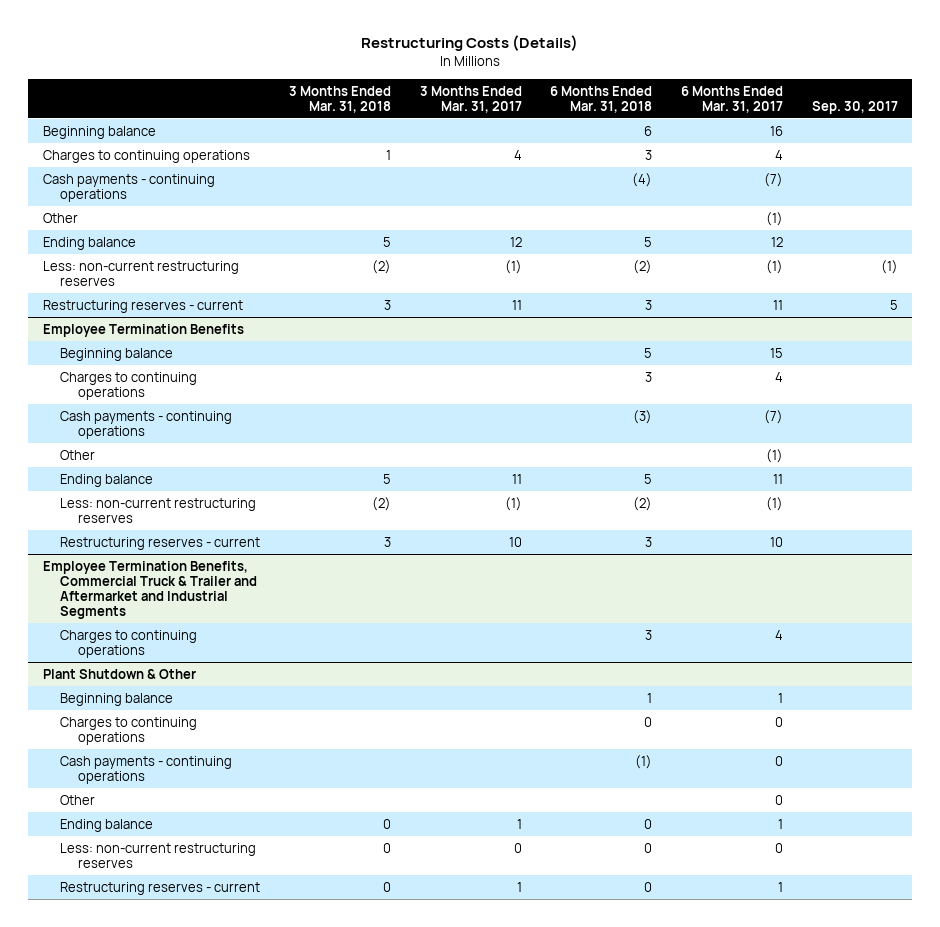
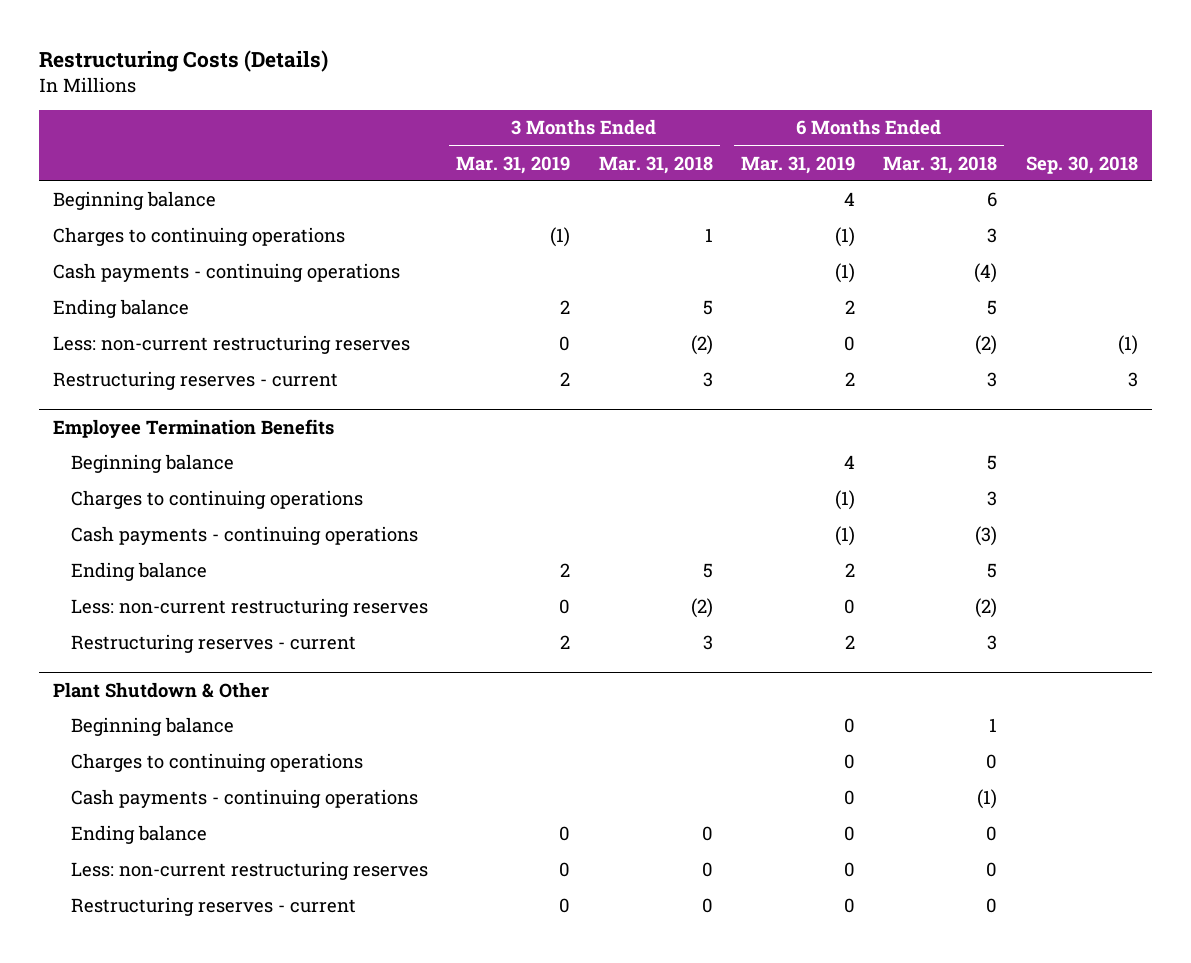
- | 3 Months Ended Mar. 31, 2018 | 3 Months Ended Mar. 31, 2017 | 6 Months Ended Mar. 31, 2018 | 6 Months Ended Mar. 31, 2017 | Sep. 30, 2017
+ | 3 Months Ended Mar. 31, 2019 | 3 Months Ended Mar. 31, 2018 | 6 Months Ended Mar. 31, 2019 | 6 Months Ended Mar. 31, 2018 | Sep. 30, 2018
- Other | | | | (1) |
@ Employee Termination Benefits
- Other | | | | (1) |
- Employee Termination Benefits, Commercial Truck & Trailer and Aftermarket and Industrial Segments
- Charges to continuing operations | | | 3 | 4 |
@ Plant Shutdown & Other
- Other | | | | 0 |

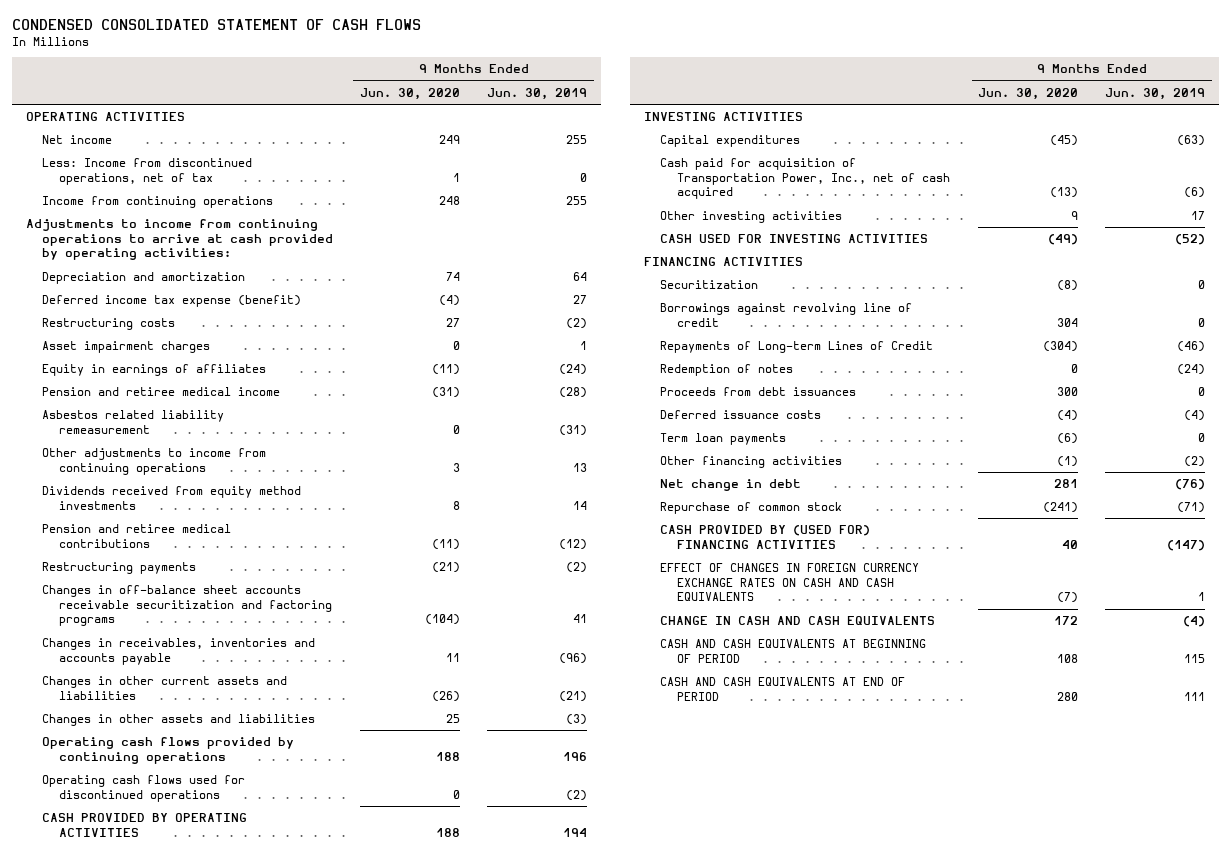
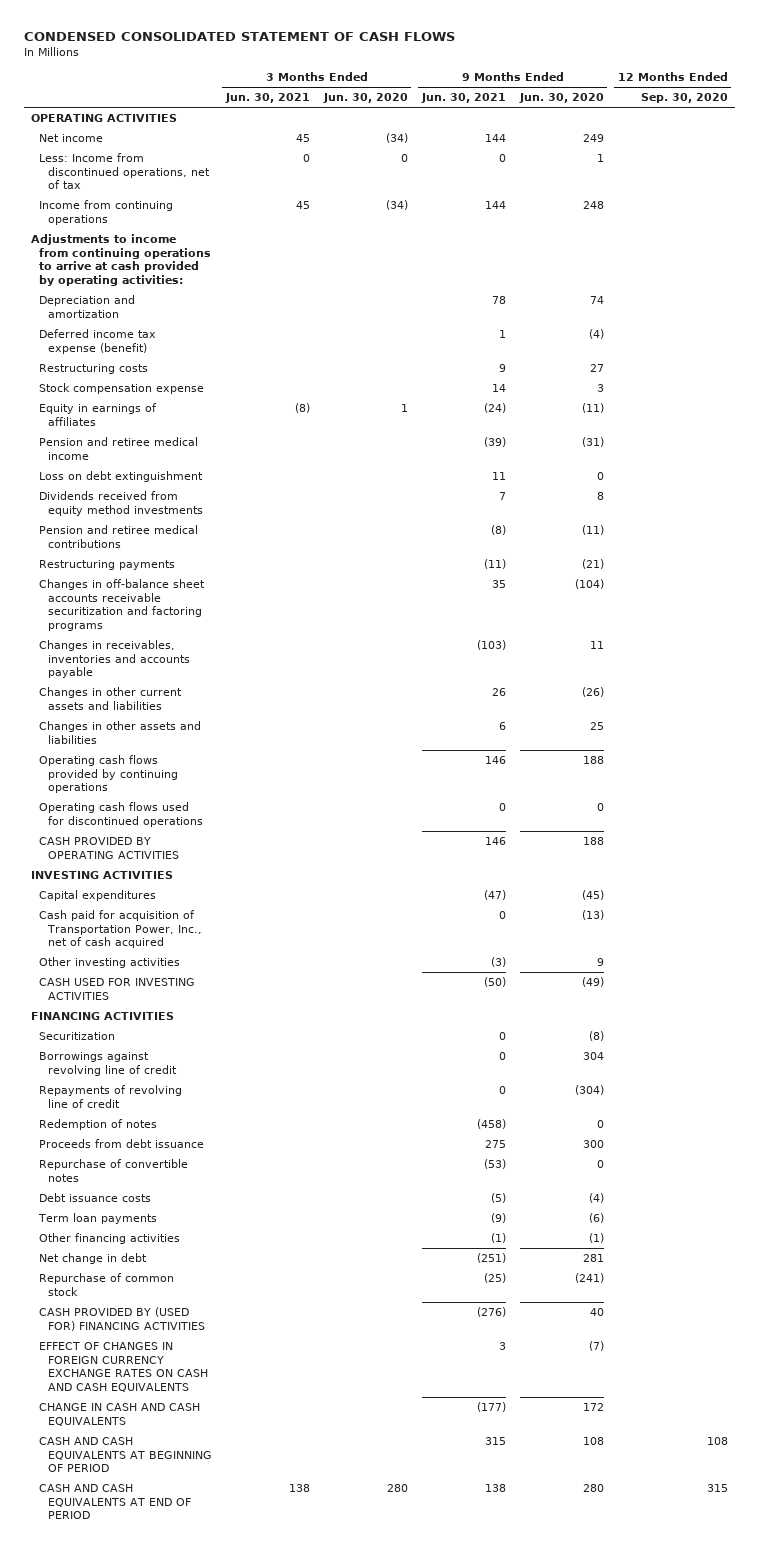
- | 9 Months Ended Jun. 30, 2020 | 9 Months Ended Jun. 30, 2019
+ | 3 Months Ended Jun. 30, 2021 | 3 Months Ended Jun. 30, 2020 | 9 Months Ended Jun. 30, 2021 | 9 Months Ended Jun. 30, 2020 | 12 Months Ended Sep. 30, 2020
- Asset impairment charges | 0 | 1
+ Stock compensation expense | | | 14 | 3 |
- Asbestos related liability remeasurement | 0 | (31)
- Other adjustments to income from continuing operations | 3 | 13
+ Loss on debt extinguishment | | | 11 | 0 |
- Repayments of Long-term Lines of Credit | (304) | (46)
+ Repayments of revolving line of credit | | | 0 | (304) |
- Proceeds from debt issuances | 300 | 0
- Deferred issuance costs | (4) | (4)
+ Proceeds from debt issuance | | | 275 | 300 |
+ Repurchase of convertible notes | | | (53) | 0 |
+ Debt issuance costs | | | (5) | (4) |

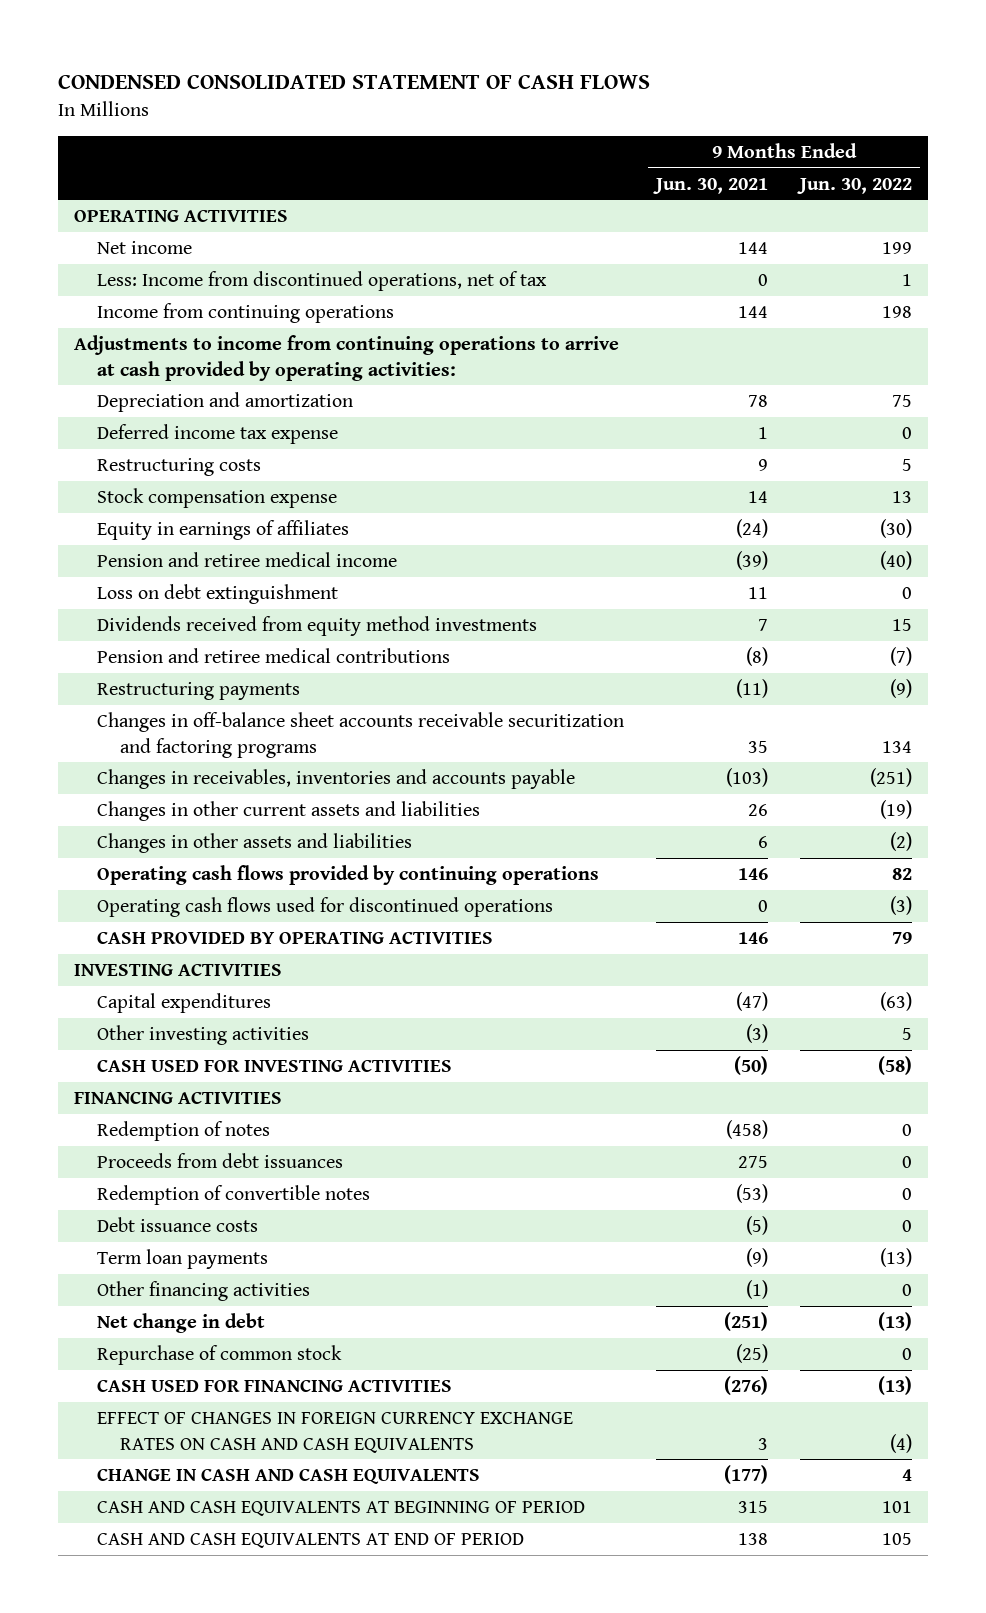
- | 3 Months Ended Jun. 30, 2021 | 3 Months Ended Jun. 30, 2020 | 9 Months Ended Jun. 30, 2021 | 9 Months Ended Jun. 30, 2020 | 12 Months Ended Sep. 30, 2020
+ | 9 Months Ended Jun. 30, 2021 | 9 Months Ended Jun. 30, 2022
- Deferred income tax expense (benefit) | | | 1 | (4) |
+ Deferred income tax expense | 1 | 0
- Cash paid for acquisition of Transportation Power, Inc., net of cash acquired | | | 0 | (13) |
- Securitization | | | 0 | (8) |
- Borrowings against revolving line of credit | | | 0 | 304 |
- Repayments of revolving line of credit | | | 0 | (304) |
- Proceeds from debt issuance | | | 275 | 300 |
- Repurchase of convertible notes | | | (53) | 0 |
+ Proceeds from debt issuances | 275 | 0
+ Redemption of convertible notes | (53) | 0
- CASH PROVIDED BY (USED FOR) FINANCING ACTIVITIES | | | (276) | 40 |
+ CASH USED FOR FINANCING ACTIVITIES | (276) | (13)

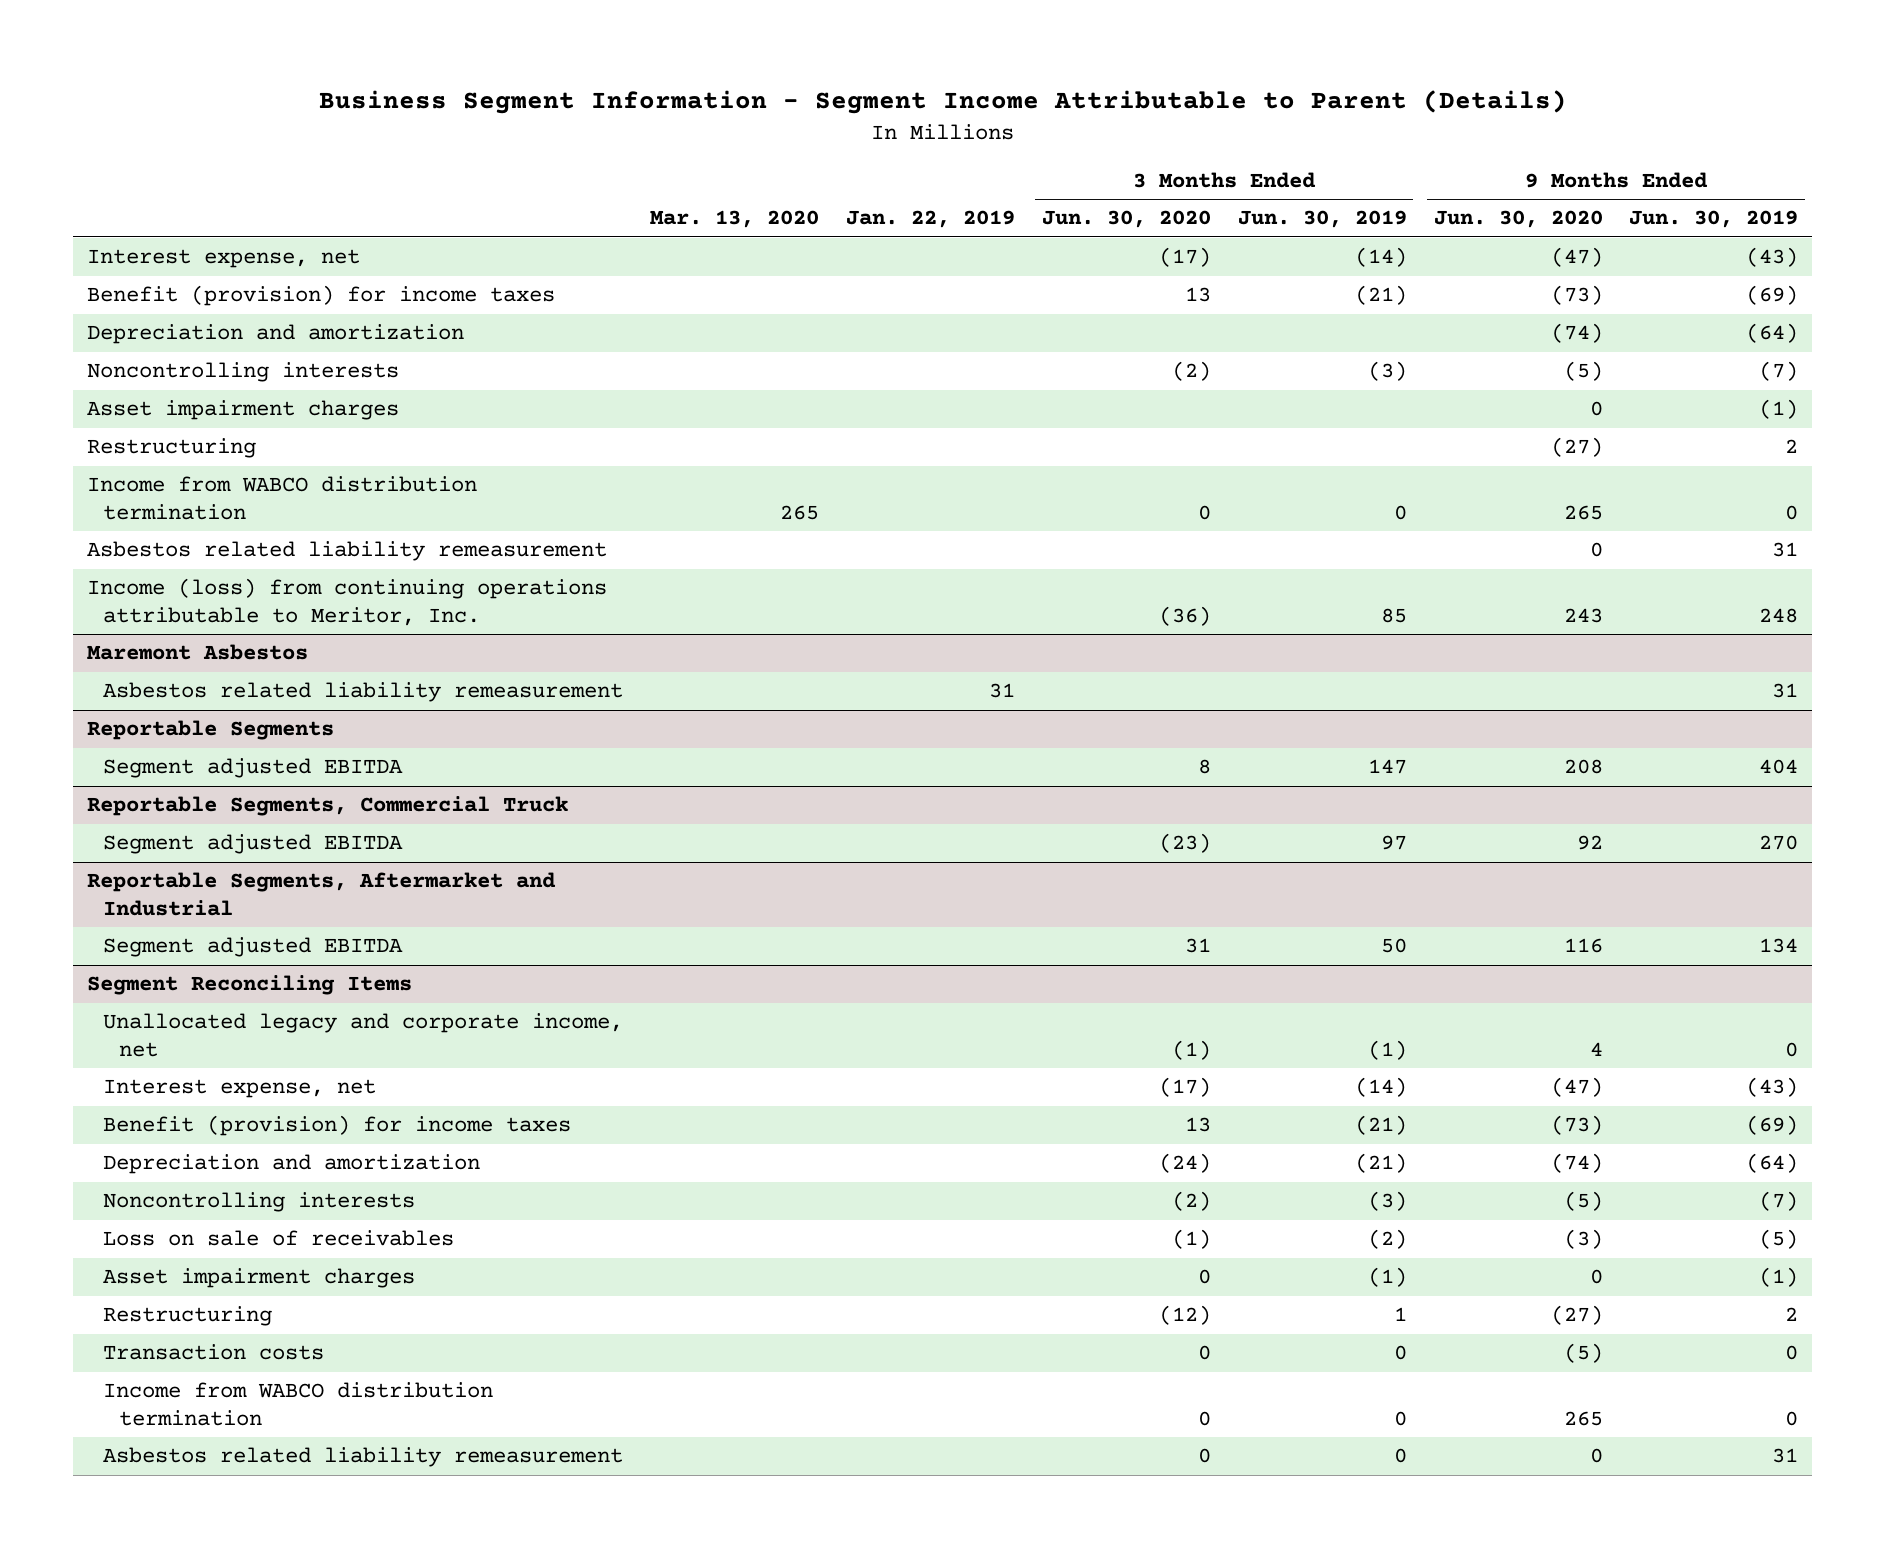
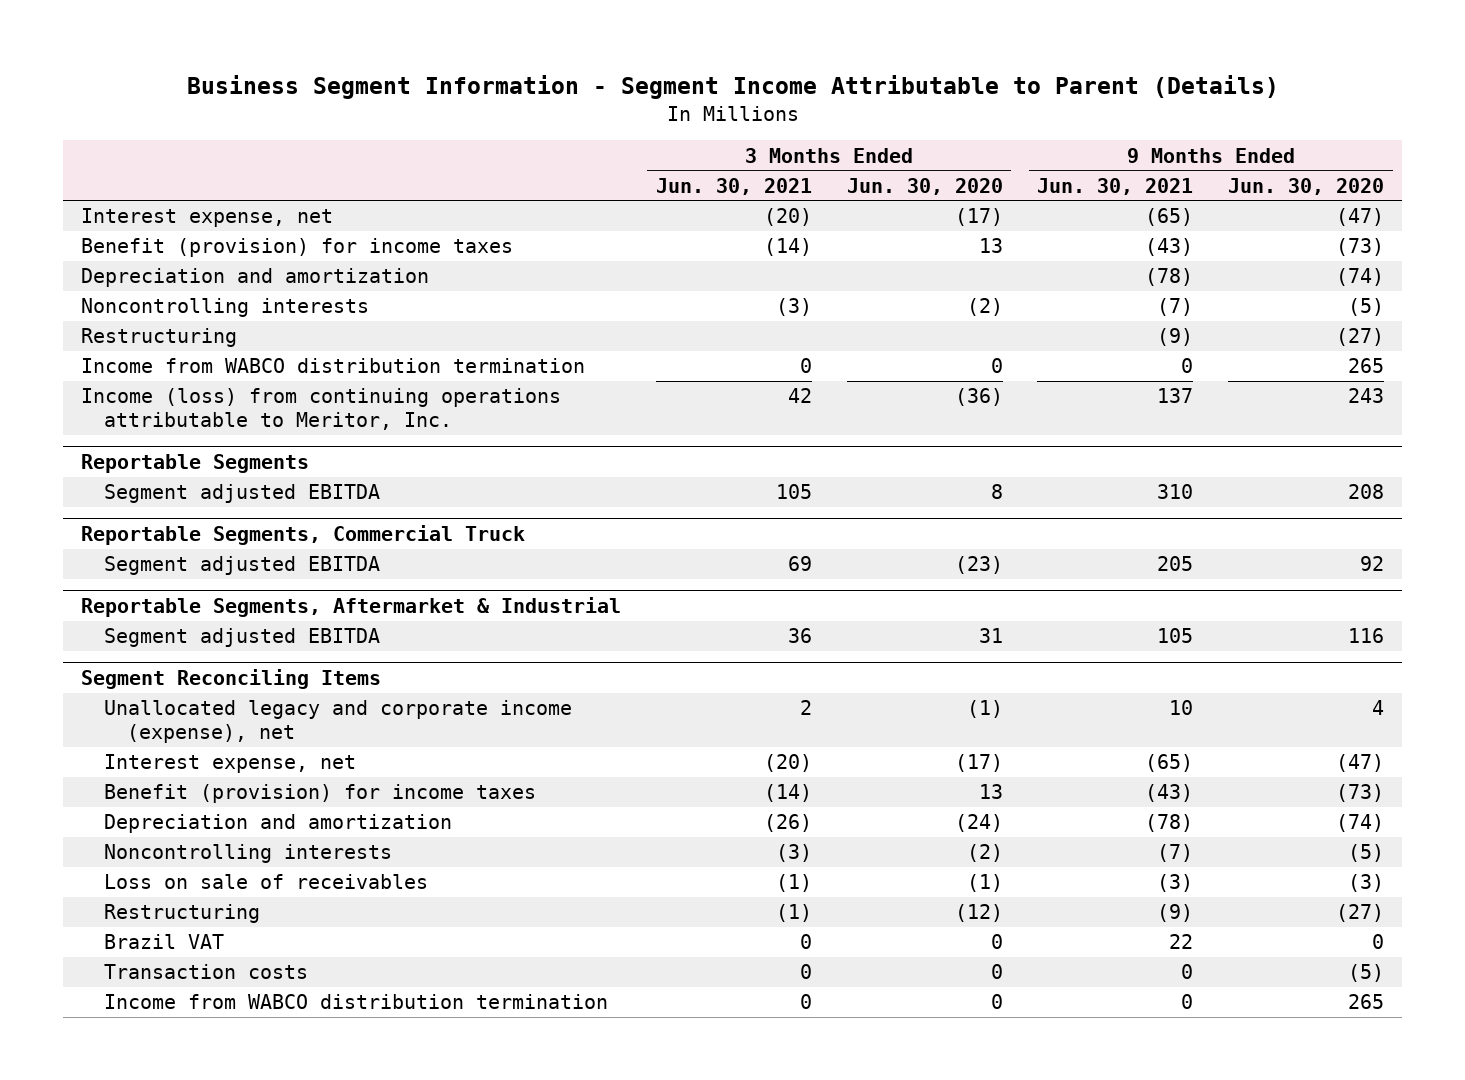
- | Mar. 13, 2020 | Jan. 22, 2019 | 3 Months Ended Jun. 30, 2020 | 3 Months Ended Jun. 30, 2019 | 9 Months Ended Jun. 30, 2020 | 9 Months Ended Jun. 30, 2019
+ | 3 Months Ended Jun. 30, 2021 | 3 Months Ended Jun. 30, 2020 | 9 Months Ended Jun. 30, 2021 | 9 Months Ended Jun. 30, 2020
- Asset impairment charges | | | | | 0 | (1)
- Asbestos related liability remeasurement | | | | | 0 | 31
- Maremont Asbestos
- Asbestos related liability remeasurement | | 31 | | | | 31
- Reportable Segments, Aftermarket and Industrial
+ Reportable Segments, Aftermarket & Industrial
@ Segment Reconciling Items
- Unallocated legacy and corporate income, net | | | (1) | (1) | 4 | 0
+ Unallocated legacy and corporate income (expense), net | 2 | (1) | 10 | 4
- Asset impairment charges | | | 0 | (1) | 0 | (1)
+ Brazil VAT | 0 | 0 | 22 | 0
- Asbestos related liability remeasurement | | | 0 | 0 | 0 | 31

